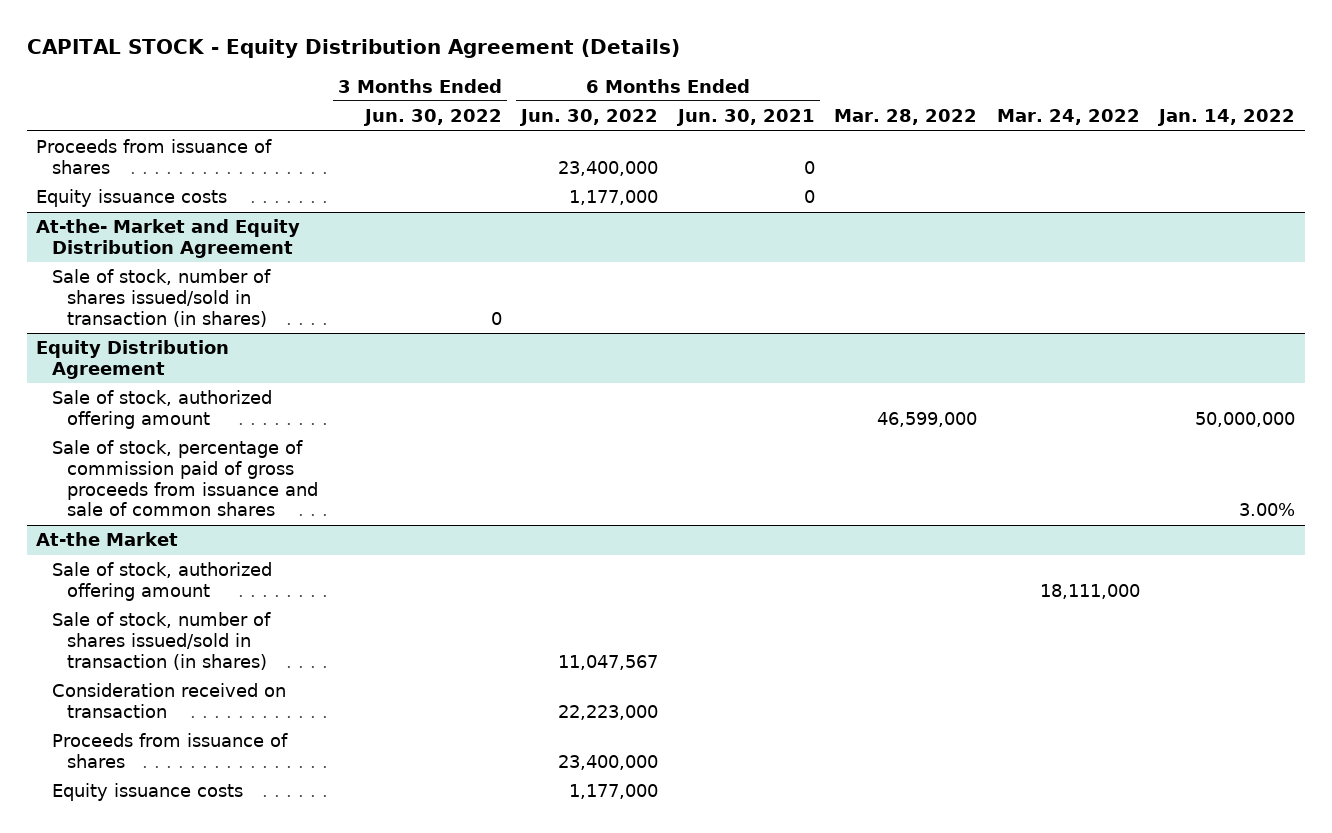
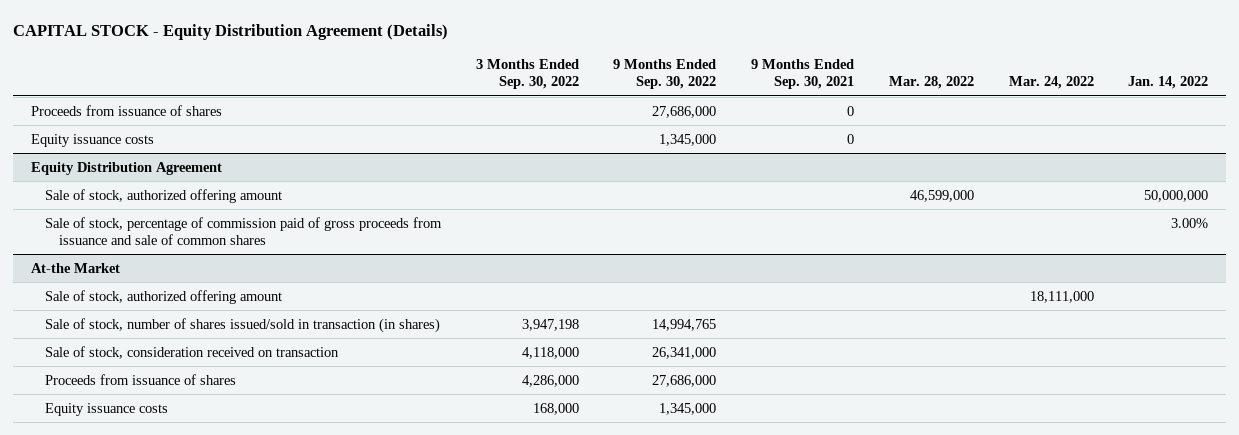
- | 3 Months Ended Jun. 30, 2022 | 6 Months Ended Jun. 30, 2022 | 6 Months Ended Jun. 30, 2021 | Mar. 28, 2022 | Mar. 24, 2022 | Jan. 14, 2022
+ | 3 Months Ended Sep. 30, 2022 | 9 Months Ended Sep. 30, 2022 | 9 Months Ended Sep. 30, 2021 | Mar. 28, 2022 | Mar. 24, 2022 | Jan. 14, 2022
- At-the- Market and Equity Distribution Agreement
- Sale of stock, number of shares issued/sold in transaction (in shares) | 0 | | | | |
@ At-the Market
- Consideration received on transaction | | 22,223,000 | | | |
+ Sale of stock, consideration received on transaction | 4,118,000 | 26,341,000 | | | |

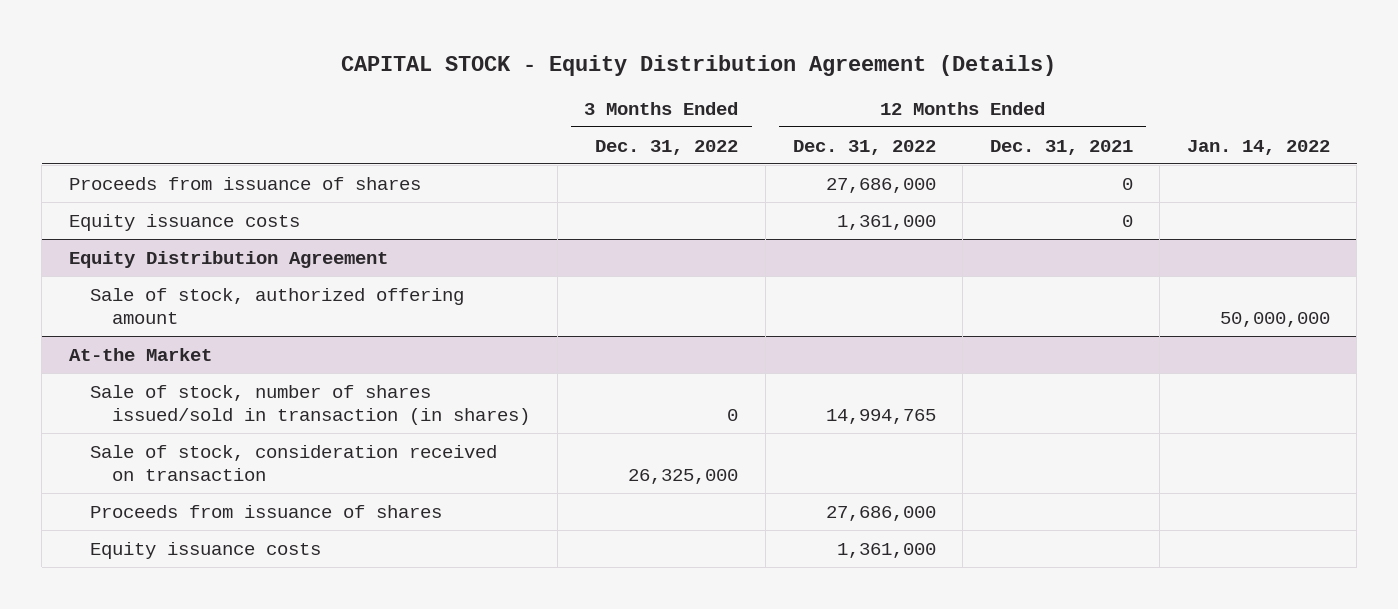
- | 3 Months Ended Sep. 30, 2022 | 9 Months Ended Sep. 30, 2022 | 9 Months Ended Sep. 30, 2021 | Mar. 28, 2022 | Mar. 24, 2022 | Jan. 14, 2022
+ | 3 Months Ended Dec. 31, 2022 | 12 Months Ended Dec. 31, 2022 | 12 Months Ended Dec. 31, 2021 | Jan. 14, 2022
@ Equity Distribution Agreement
- Sale of stock, percentage of commission paid of gross proceeds from issuance and sale of common shares | | | | | | 3.00%
@ At-the Market
- Sale of stock, authorized offering amount | | | | | 18,111,000 |

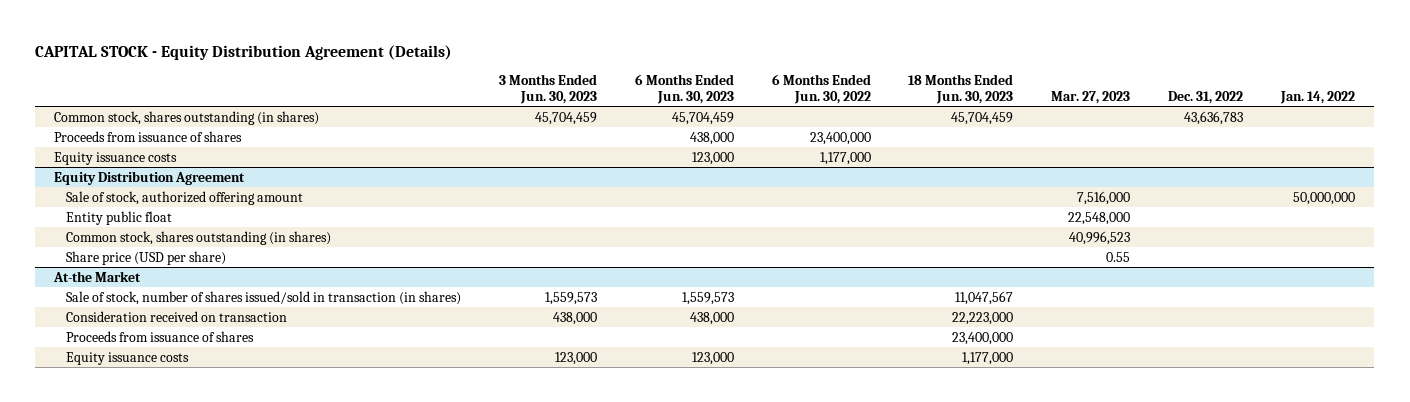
- | 3 Months Ended Dec. 31, 2022 | 12 Months Ended Dec. 31, 2022 | 12 Months Ended Dec. 31, 2021 | Jan. 14, 2022
+ | 3 Months Ended Jun. 30, 2023 | 6 Months Ended Jun. 30, 2023 | 6 Months Ended Jun. 30, 2022 | 18 Months Ended Jun. 30, 2023 | Mar. 27, 2023 | Dec. 31, 2022 | Jan. 14, 2022
+ Common stock, shares outstanding (in shares) | 45,704,459 | 45,704,459 | | 45,704,459 | | 43,636,783 |
@ Equity Distribution Agreement
+ Entity public float | | | | | 22,548,000 | |
+ Common stock, shares outstanding (in shares) | | | | | 40,996,523 | |
+ Share price (USD per share) | | | | | 0.55 | |
@ At-the Market
- Sale of stock, consideration received on transaction | 26,325,000 | | |
+ Consideration received on transaction | 438,000 | 438,000 | | 22,223,000 | | |

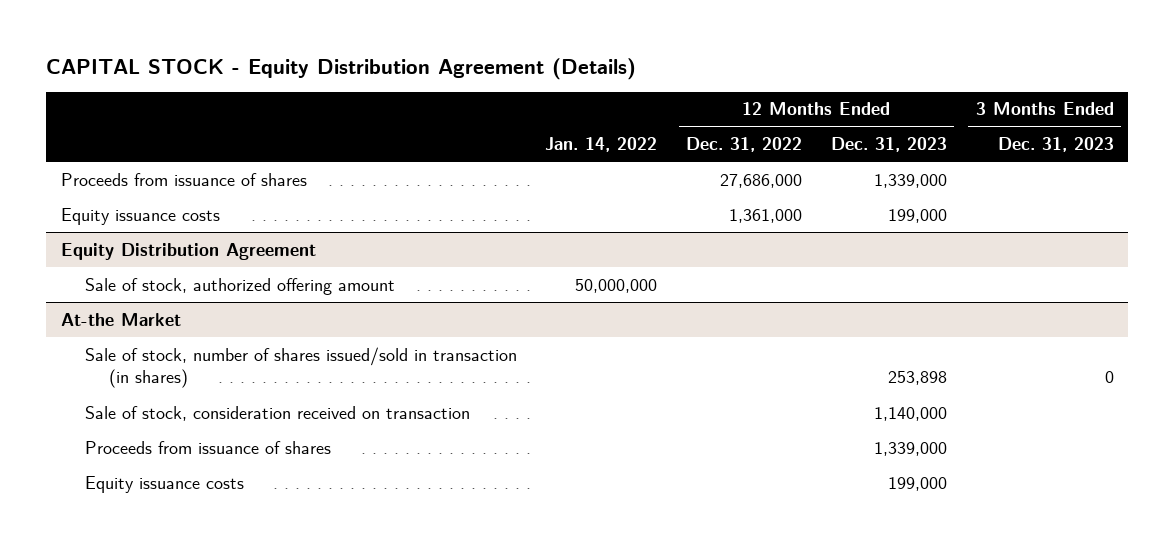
- | 3 Months Ended Jun. 30, 2023 | 6 Months Ended Jun. 30, 2023 | 6 Months Ended Jun. 30, 2022 | 18 Months Ended Jun. 30, 2023 | Mar. 27, 2023 | Dec. 31, 2022 | Jan. 14, 2022
+ | Jan. 14, 2022 | 12 Months Ended Dec. 31, 2022 | 12 Months Ended Dec. 31, 2023 | 3 Months Ended Dec. 31, 2023
- Common stock, shares outstanding (in shares) | 45,704,459 | 45,704,459 | | 45,704,459 | | 43,636,783 |
@ Equity Distribution Agreement
- Entity public float | | | | | 22,548,000 | |
- Common stock, shares outstanding (in shares) | | | | | 40,996,523 | |
- Share price (USD per share) | | | | | 0.55 | |
@ At-the Market
- Consideration received on transaction | 438,000 | 438,000 | | 22,223,000 | | |
+ Sale of stock, consideration received on transaction | | | 1,140,000 |

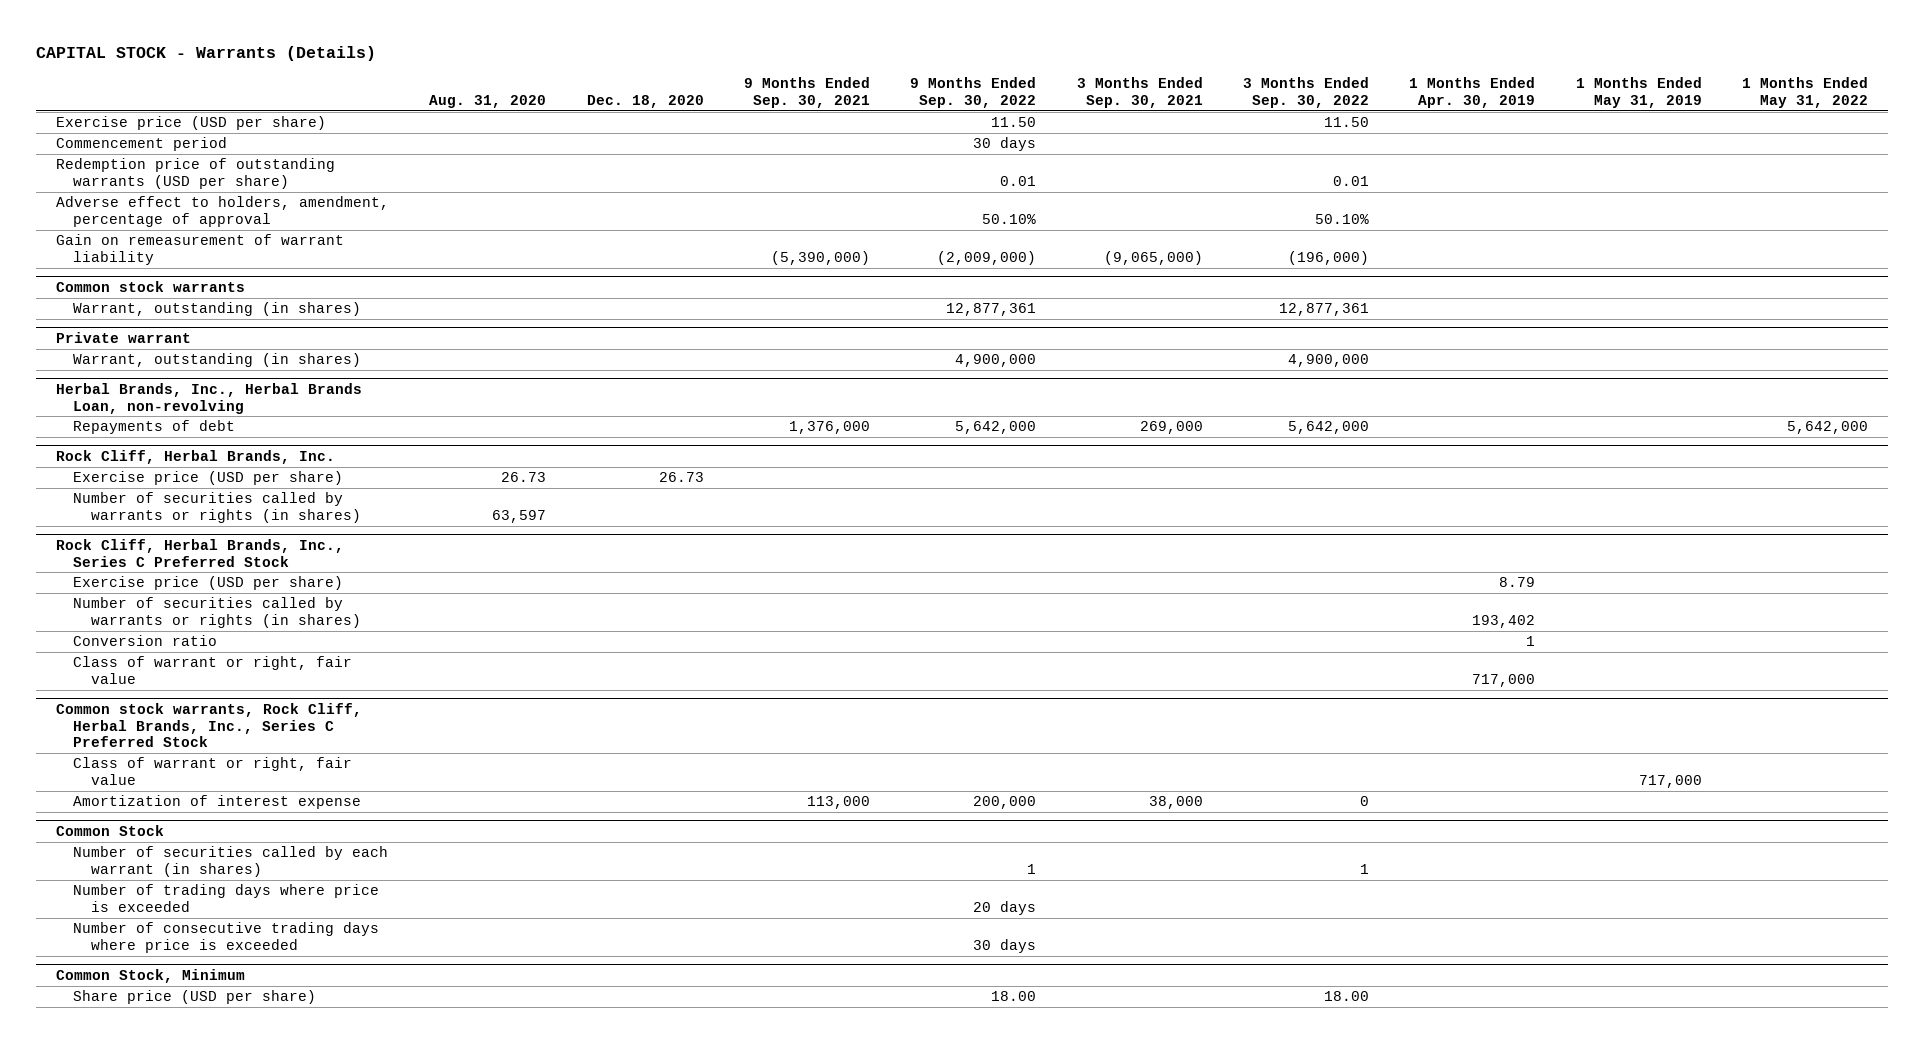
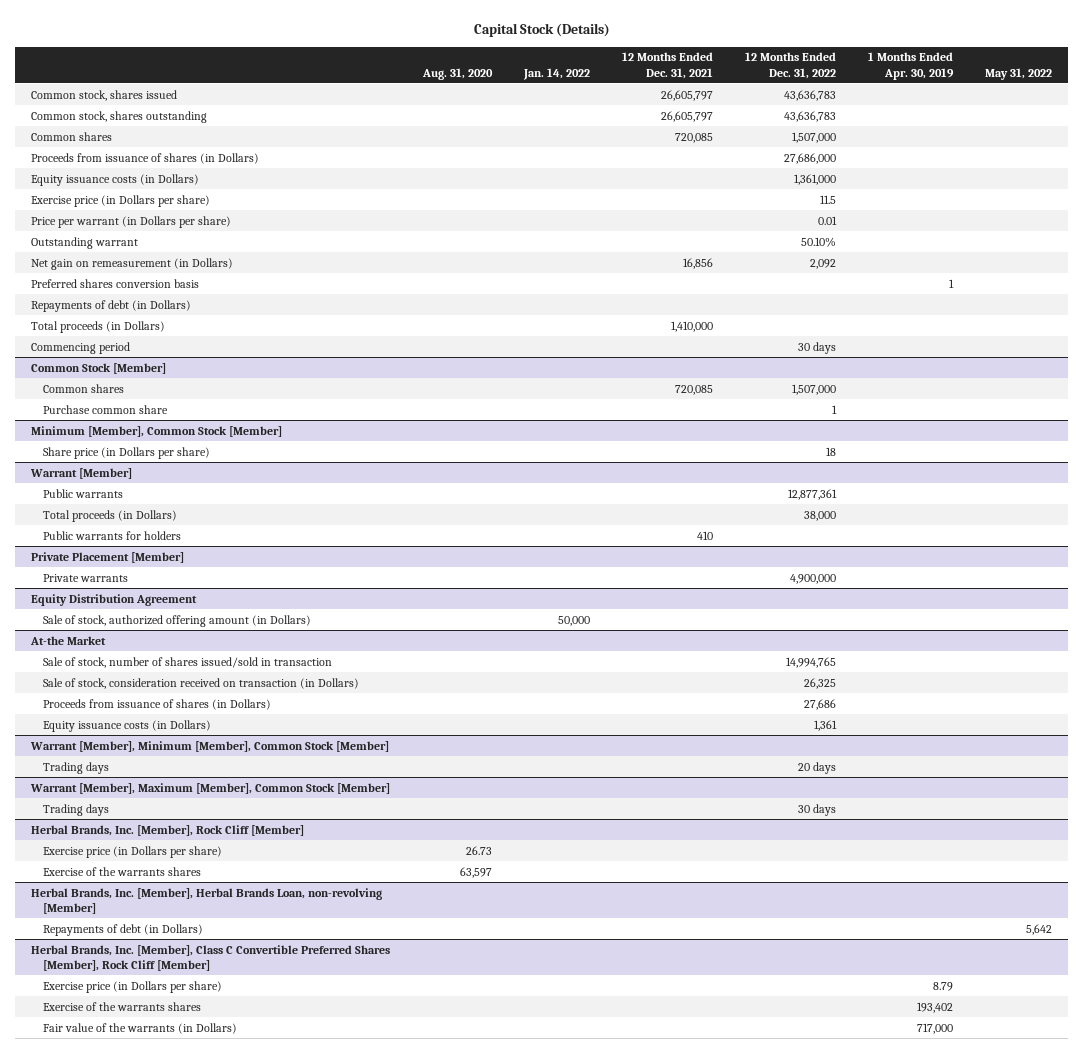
- CAPITAL STOCK - Warrants (Details)
+ Capital Stock (Details)
- | Aug. 31, 2020 | Dec. 18, 2020 | 9 Months Ended Sep. 30, 2021 | 9 Months Ended Sep. 30, 2022 | 3 Months Ended Sep. 30, 2021 | 3 Months Ended Sep. 30, 2022 | 1 Months Ended Apr. 30, 2019 | 1 Months Ended May 31, 2019 | 1 Months Ended May 31, 2022
+ | Aug. 31, 2020 | Jan. 14, 2022 | 12 Months Ended Dec. 31, 2021 | 12 Months Ended Dec. 31, 2022 | 1 Months Ended Apr. 30, 2019 | May 31, 2022
- Exercise price (USD per share) | | | | 11.50 | | 11.50 | | |
- Commencement period | | | | 30 days | | | | |
- Redemption price of outstanding warrants (USD per share) | | | | 0.01 | | 0.01 | | |
- Adverse effect to holders, amendment, percentage of approval | | | | 50.10% | | 50.10% | | |
- Gain on remeasurement of warrant liability | | | (5,390,000) | (2,009,000) | (9,065,000) | (196,000) | | |
- Common stock warrants
- Warrant, outstanding (in shares) | | | | 12,877,361 | | 12,877,361 | | |
- Private warrant
- Warrant, outstanding (in shares) | | | | 4,900,000 | | 4,900,000 | | |
- Herbal Brands, Inc., Herbal Brands Loan, non-revolving
- Repayments of debt | | | 1,376,000 | 5,642,000 | 269,000 | 5,642,000 | | | 5,642,000
- Rock Cliff, Herbal Brands, Inc.
- Exercise price (USD per share) | 26.73 | 26.73 | | | | | | |
- Number of securities called by warrants or rights (in shares) | 63,597 | | | | | | | |
- Rock Cliff, Herbal Brands, Inc., Series C Preferred Stock
- Exercise price (USD per share) | | | | | | | 8.79 | |
- Number of securities called by warrants or rights (in shares) | | | | | | | 193,402 | |
- Conversion ratio | | | | | | | 1 | |
- Class of warrant or right, fair value | | | | | | | 717,000 | |
- Common stock warrants, Rock Cliff, Herbal Brands, Inc., Series C Preferred Stock
- Class of warrant or right, fair value | | | | | | | | 717,000 |
- Amortization of interest expense | | | 113,000 | 200,000 | 38,000 | 0 | | |
- Common Stock
- Number of securities called by each warrant (in shares) | | | | 1 | | 1 | | |
- Number of trading days where price is exceeded | | | | 20 days | | | | |
- Number of consecutive trading days where price is exceeded | | | | 30 days | | | | |
- Common Stock, Minimum
- Share price (USD per share) | | | | 18.00 | | 18.00 | | |
+ Common stock, shares issued | | | 26,605,797 | 43,636,783 | |
+ Common stock, shares outstanding | | | 26,605,797 | 43,636,783 | |
+ Common shares | | | 720,085 | 1,507,000 | |
+ Proceeds from issuance of shares (in Dollars) | | | | 27,686,000 | |
+ Equity issuance costs (in Dollars) | | | | 1,361,000 | |
+ Exercise price (in Dollars per share) | | | | 11.5 | |
+ Price per warrant (in Dollars per share) | | | | 0.01 | |
+ Outstanding warrant | | | | 50.10% | |
+ Net gain on remeasurement (in Dollars) | | | 16,856 | 2,092 | |
+ Preferred shares conversion basis | | | | | 1 |
+ Repayments of debt (in Dollars)
+ Total proceeds (in Dollars) | | | 1,410,000 | | |
+ Commencing period | | | | 30 days | |
+ Common Stock [Member]
+ Common shares | | | 720,085 | 1,507,000 | |
+ Purchase common share | | | | 1 | |
+ Minimum [Member], Common Stock [Member]
+ Share price (in Dollars per share) | | | | 18 | |
+ Warrant [Member]
+ Public warrants | | | | 12,877,361 | |
+ Total proceeds (in Dollars) | | | | 38,000 | |
+ Public warrants for holders | | | 410 | | |
+ Private Placement [Member]
+ Private warrants | | | | 4,900,000 | |
+ Equity Distribution Agreement
+ Sale of stock, authorized offering amount (in Dollars) | | 50,000 | | | |
+ At-the Market
+ Sale of stock, number of shares issued/sold in transaction | | | | 14,994,765 | |
+ Sale of stock, consideration received on transaction (in Dollars) | | | | 26,325 | |
+ Proceeds from issuance of shares (in Dollars) | | | | 27,686 | |
+ Equity issuance costs (in Dollars) | | | | 1,361 | |
+ Warrant [Member], Minimum [Member], Common Stock [Member]
+ Trading days | | | | 20 days | |
+ Warrant [Member], Maximum [Member], Common Stock [Member]
+ Trading days | | | | 30 days | |
+ Herbal Brands, Inc. [Member], Rock Cliff [Member]
+ Exercise price (in Dollars per share) | 26.73 | | | | |
+ Exercise of the warrants shares | 63,597 | | | | |
+ Herbal Brands, Inc. [Member], Herbal Brands Loan, non-revolving [Member]
+ Repayments of debt (in Dollars) | | | | | | 5,642
+ Herbal Brands, Inc. [Member], Class C Convertible Preferred Shares [Member], Rock Cliff [Member]
+ Exercise price (in Dollars per share) | | | | | 8.79 |
+ Exercise of the warrants shares | | | | | 193,402 |
+ Fair value of the warrants (in Dollars) | | | | | 717,000 |

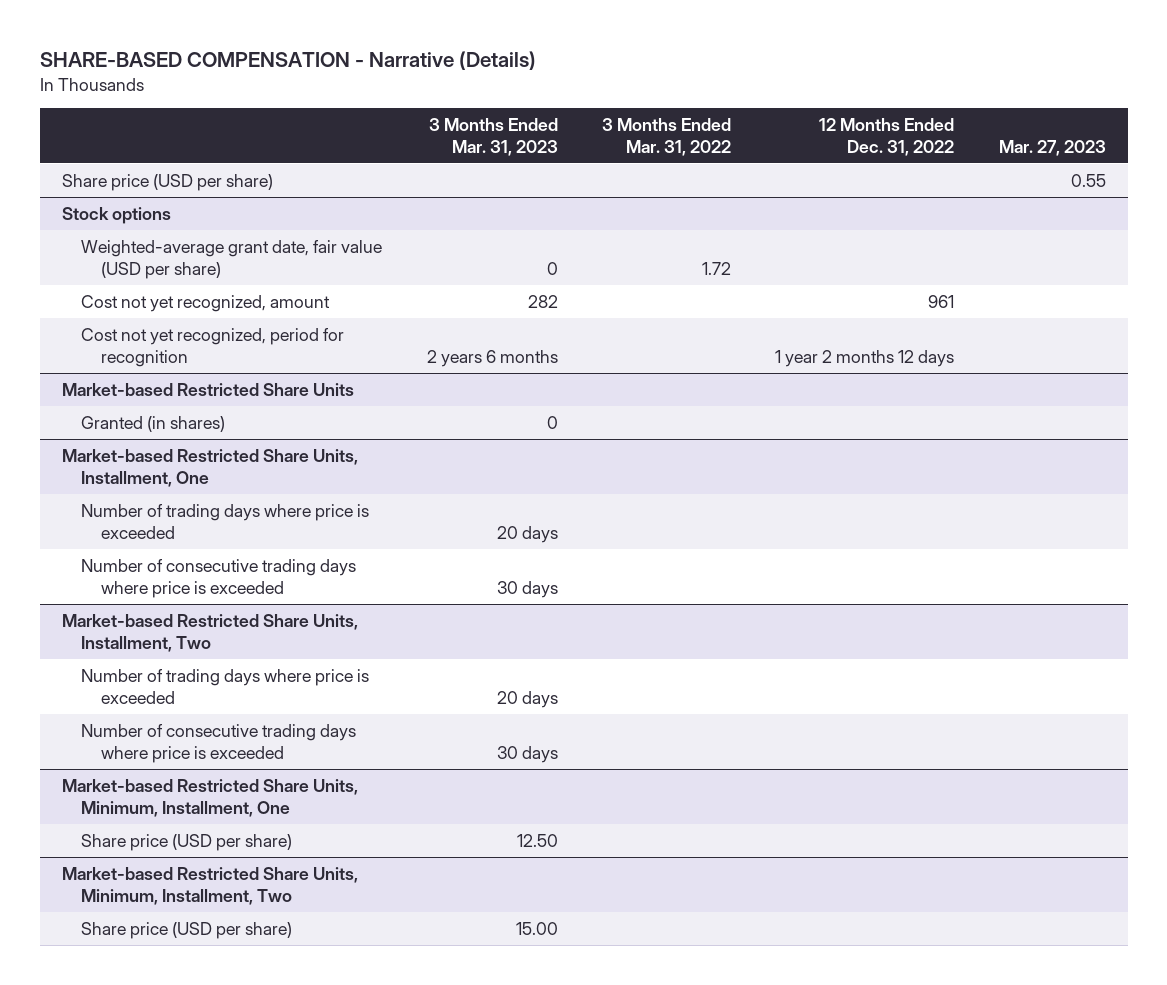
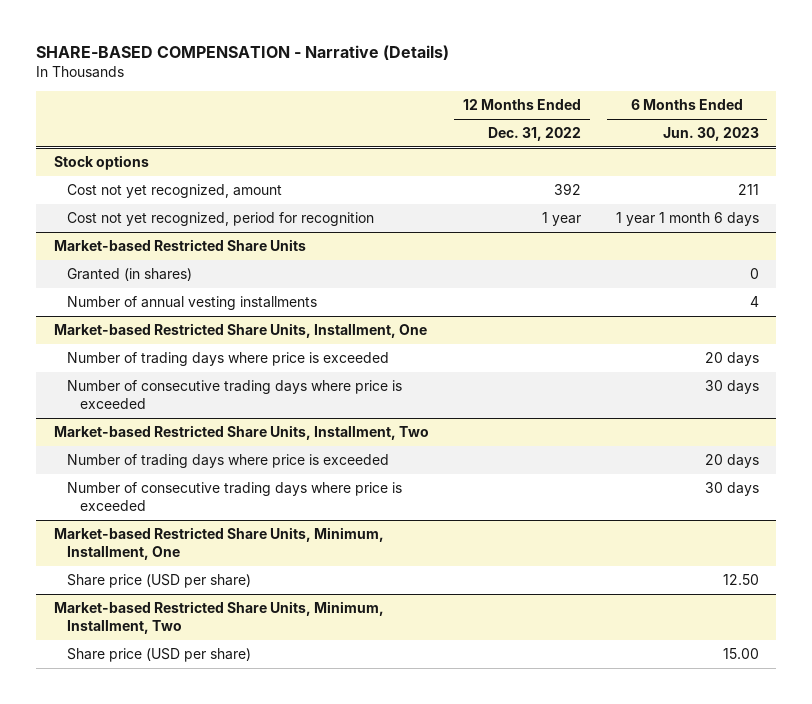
- | 3 Months Ended Mar. 31, 2023 | 3 Months Ended Mar. 31, 2022 | 12 Months Ended Dec. 31, 2022 | Mar. 27, 2023
+ | 12 Months Ended Dec. 31, 2022 | 6 Months Ended Jun. 30, 2023
- Share price (USD per share) | | | | 0.55
@ Stock options
- Weighted-average grant date, fair value (USD per share) | 0 | 1.72 | |
- Cost not yet recognized, amount | 282 | | 961 |
- Cost not yet recognized, period for recognition | 2 years 6 months | | 1 year 2 months 12 days |
+ Cost not yet recognized, amount | 392 | 211
+ Cost not yet recognized, period for recognition | 1 year | 1 year 1 month 6 days
@ Market-based Restricted Share Units
+ Number of annual vesting installments | | 4

